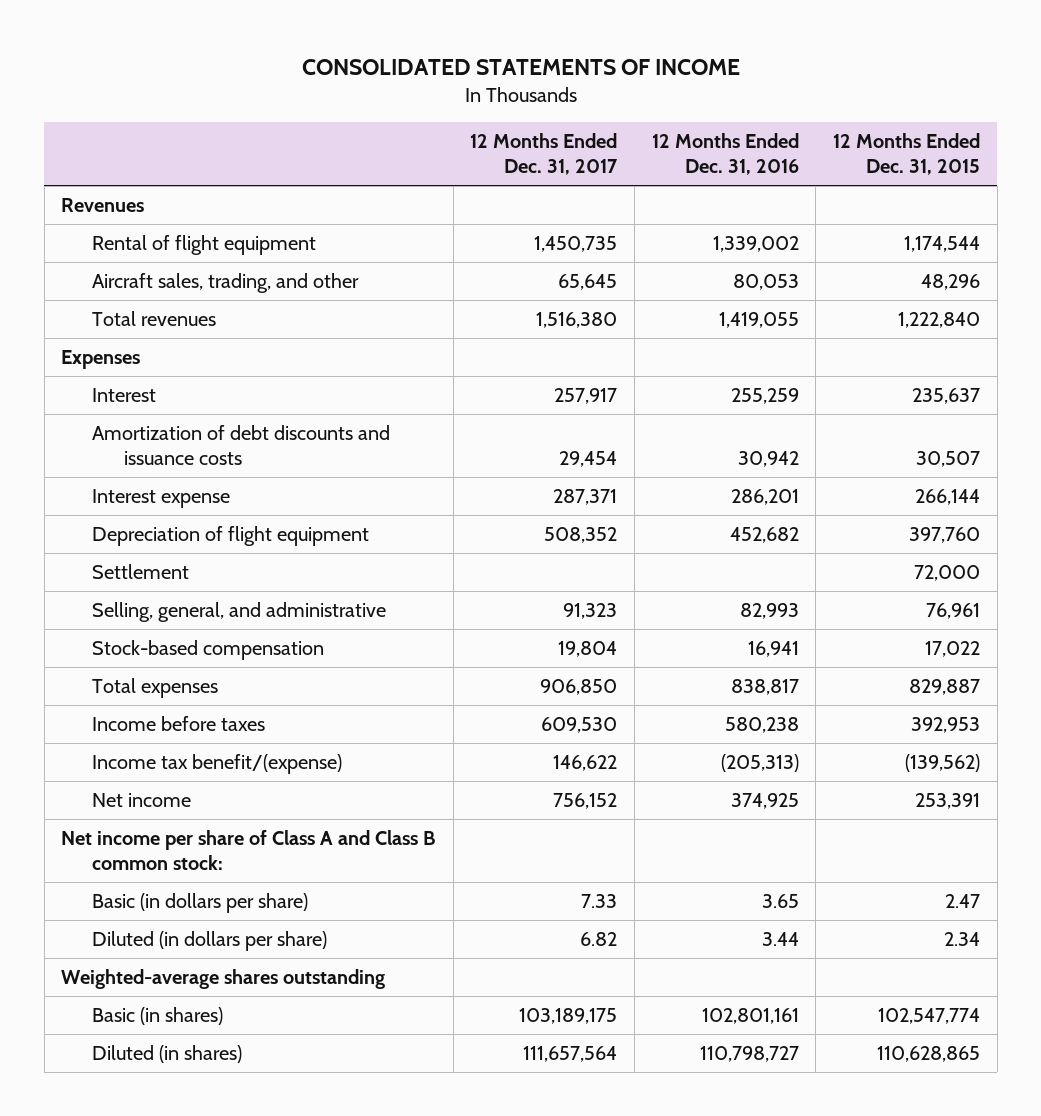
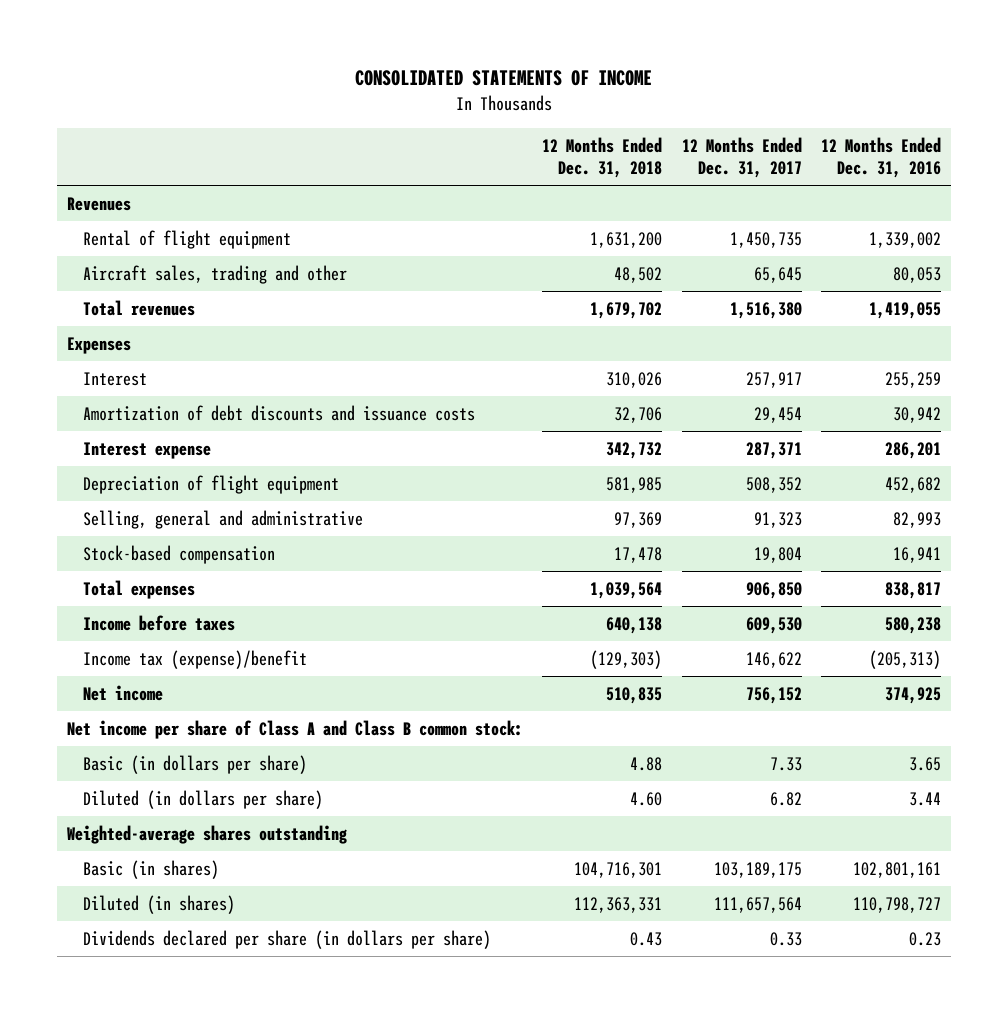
- | 12 Months Ended Dec. 31, 2017 | 12 Months Ended Dec. 31, 2016 | 12 Months Ended Dec. 31, 2015
+ | 12 Months Ended Dec. 31, 2018 | 12 Months Ended Dec. 31, 2017 | 12 Months Ended Dec. 31, 2016
- Aircraft sales, trading, and other | 65,645 | 80,053 | 48,296
+ Aircraft sales, trading and other | 48,502 | 65,645 | 80,053
- Settlement | | | 72,000
- Selling, general, and administrative | 91,323 | 82,993 | 76,961
+ Selling, general and administrative | 97,369 | 91,323 | 82,993
- Income tax benefit/(expense) | 146,622 | (205,313) | (139,562)
+ Income tax (expense)/benefit | (129,303) | 146,622 | (205,313)
+ Dividends declared per share (in dollars per share) | 0.43 | 0.33 | 0.23

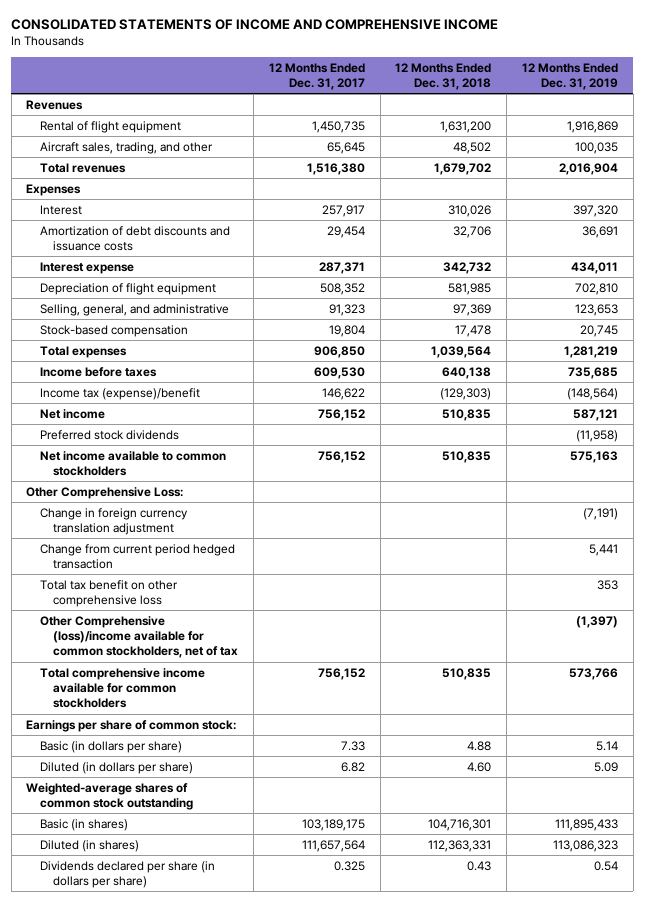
- CONSOLIDATED STATEMENTS OF INCOME
+ CONSOLIDATED STATEMENTS OF INCOME AND COMPREHENSIVE INCOME
- | 12 Months Ended Dec. 31, 2018 | 12 Months Ended Dec. 31, 2017 | 12 Months Ended Dec. 31, 2016
+ | 12 Months Ended Dec. 31, 2017 | 12 Months Ended Dec. 31, 2018 | 12 Months Ended Dec. 31, 2019
- Aircraft sales, trading and other | 48,502 | 65,645 | 80,053
+ Aircraft sales, trading, and other | 65,645 | 48,502 | 100,035
- Selling, general and administrative | 97,369 | 91,323 | 82,993
+ Selling, general, and administrative | 91,323 | 97,369 | 123,653
- Net income per share of Class A and Class B common stock:
+ Preferred stock dividends | | | (11,958)
+ Net income available to common stockholders | 756,152 | 510,835 | 575,163
+ Other Comprehensive Loss:
+ Change in foreign currency translation adjustment | | | (7,191)
+ Change from current period hedged transaction | | | 5,441
+ Total tax benefit on other comprehensive loss | | | 353
+ Other Comprehensive (loss)/income available for common stockholders, net of tax | | | (1,397)
+ Total comprehensive income available for common stockholders | 756,152 | 510,835 | 573,766
+ Earnings per share of common stock:
- Weighted-average shares outstanding
+ Weighted-average shares of common stock outstanding
- Dividends declared per share (in dollars per share) | 0.43 | 0.33 | 0.23
+ Dividends declared per share (in dollars per share) | 0.325 | 0.43 | 0.54

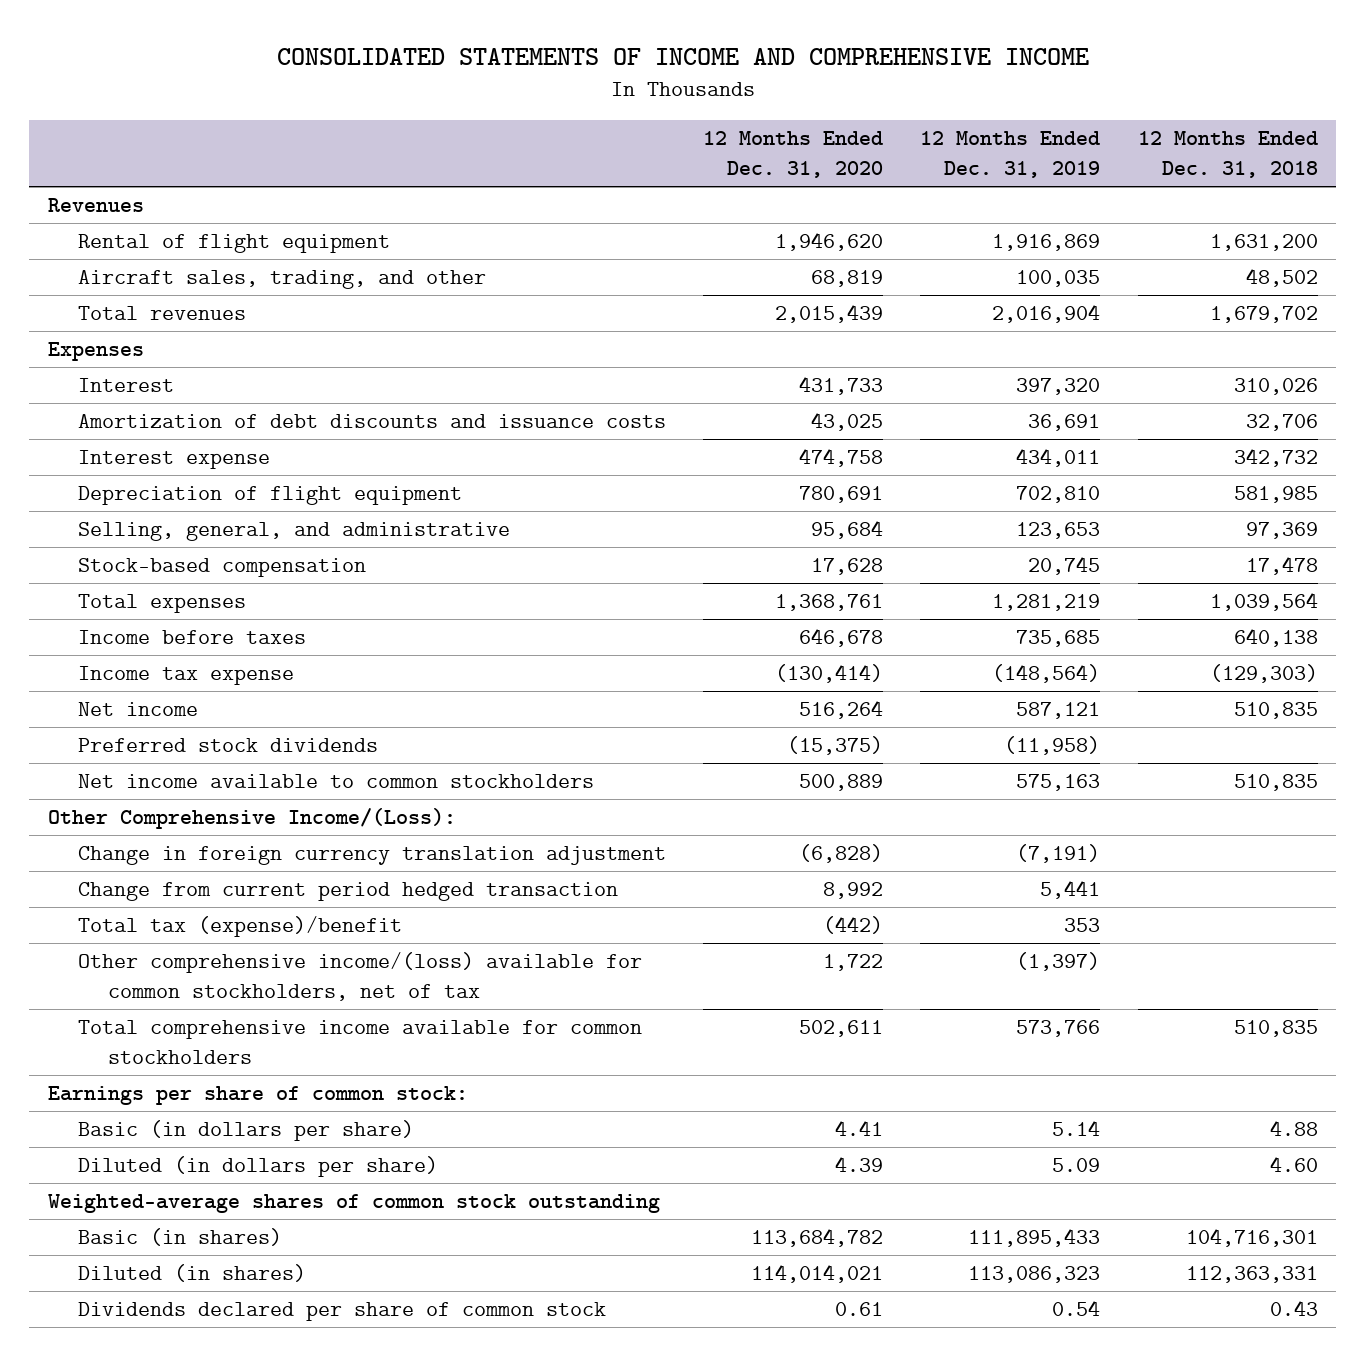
- | 12 Months Ended Dec. 31, 2017 | 12 Months Ended Dec. 31, 2018 | 12 Months Ended Dec. 31, 2019
+ | 12 Months Ended Dec. 31, 2020 | 12 Months Ended Dec. 31, 2019 | 12 Months Ended Dec. 31, 2018
- Income tax (expense)/benefit | 146,622 | (129,303) | (148,564)
+ Income tax expense | (130,414) | (148,564) | (129,303)
- Other Comprehensive Loss:
+ Other Comprehensive Income/(Loss):
- Total tax benefit on other comprehensive loss | | | 353
- Other Comprehensive (loss)/income available for common stockholders, net of tax | | | (1,397)
+ Total tax (expense)/benefit | (442) | 353 |
+ Other comprehensive income/(loss) available for common stockholders, net of tax | 1,722 | (1,397) |
- Dividends declared per share (in dollars per share) | 0.325 | 0.43 | 0.54
+ Dividends declared per share of common stock | 0.61 | 0.54 | 0.43

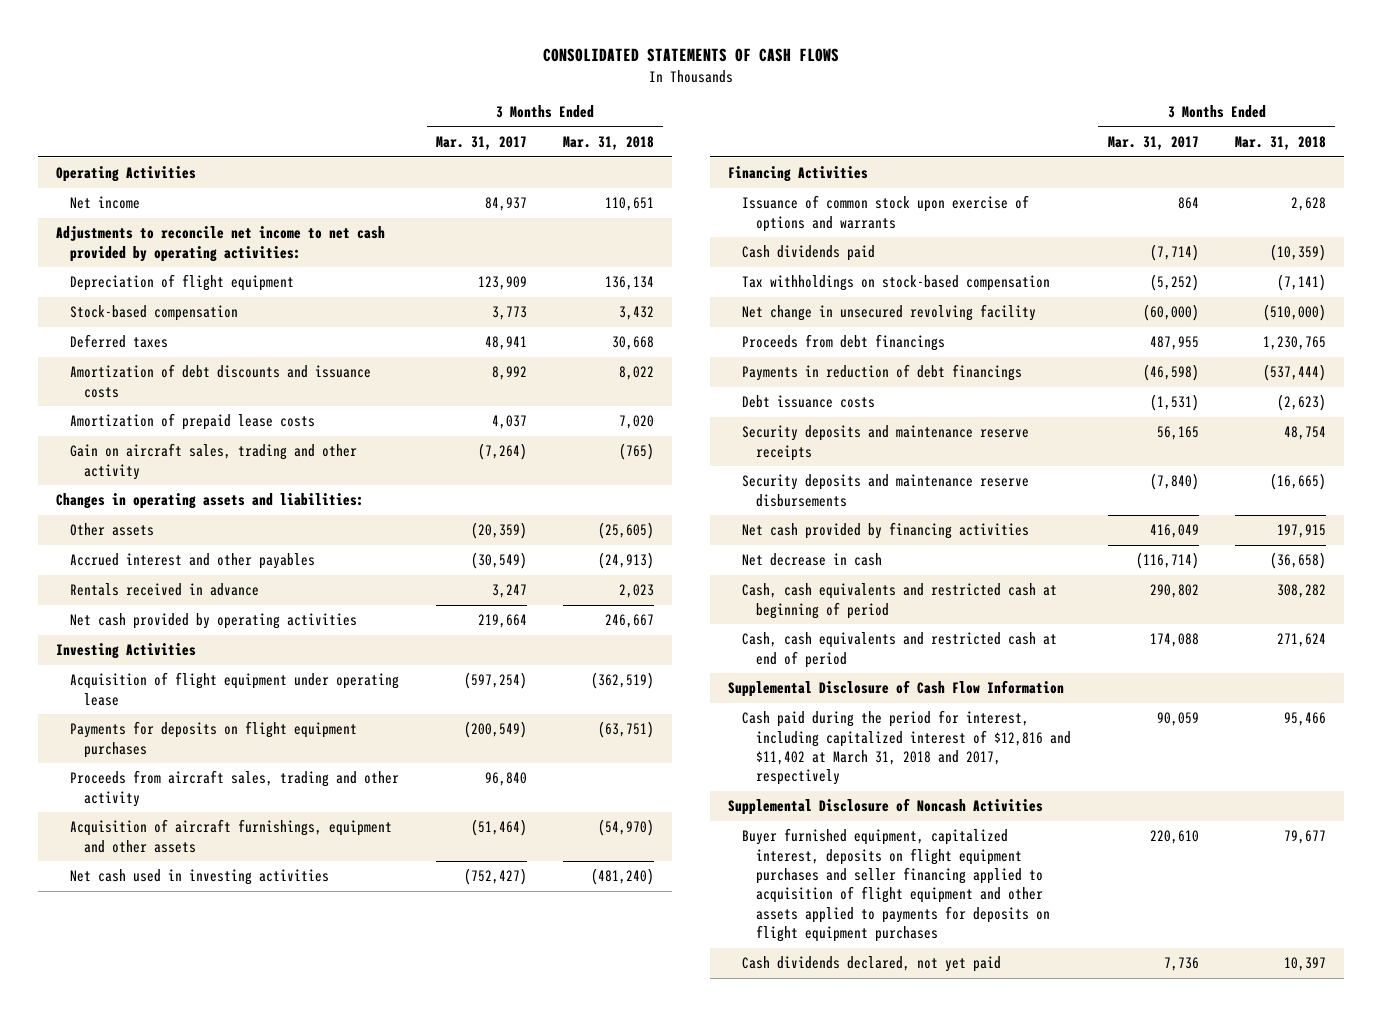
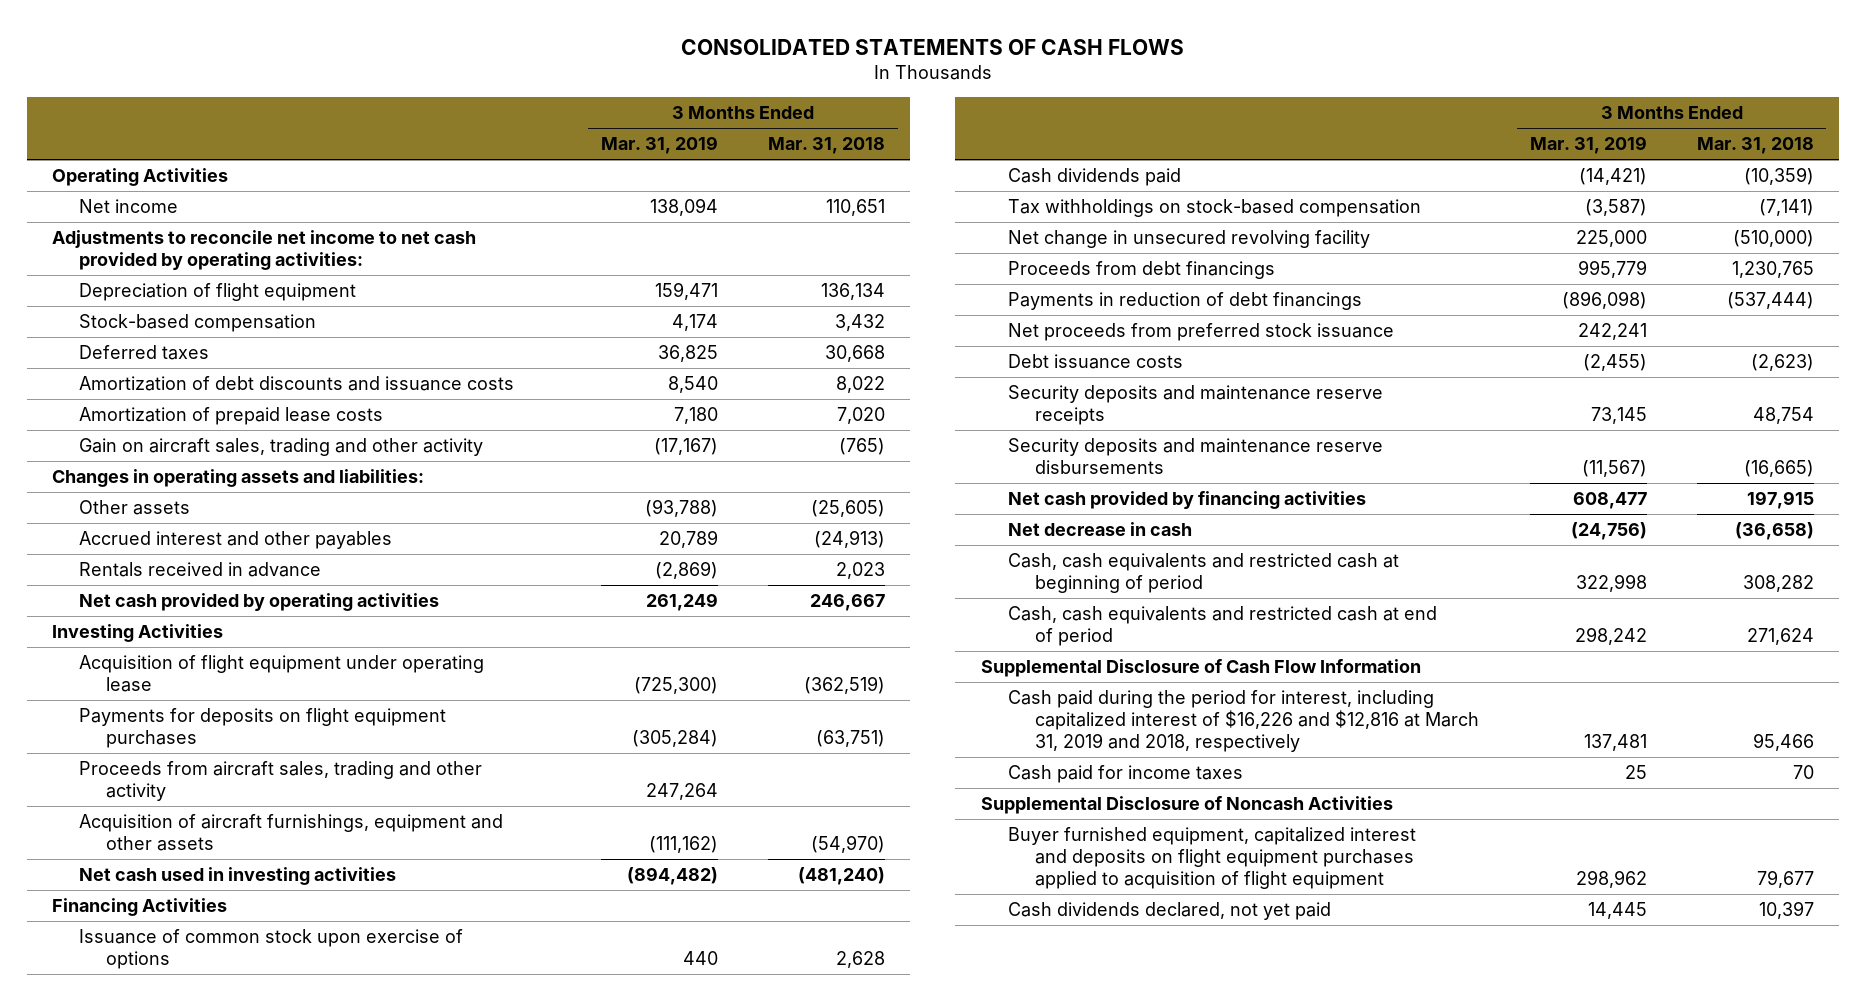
- | 3 Months Ended Mar. 31, 2017 | 3 Months Ended Mar. 31, 2018
+ | 3 Months Ended Mar. 31, 2019 | 3 Months Ended Mar. 31, 2018
- Issuance of common stock upon exercise of options and warrants | 864 | 2,628
+ Issuance of common stock upon exercise of options | 440 | 2,628
+ Net proceeds from preferred stock issuance | 242,241 |
- Cash paid during the period for interest, including capitalized interest of $12,816 and $11,402 at March 31, 2018 and 2017, respectively | 90,059 | 95,466
+ Cash paid during the period for interest, including capitalized interest of $16,226 and $12,816 at March 31, 2019 and 2018, respectively | 137,481 | 95,466
+ Cash paid for income taxes | 25 | 70
- Buyer furnished equipment, capitalized interest, deposits on flight equipment purchases and seller financing applied to acquisition of flight equipment and other assets applied to payments for deposits on flight equipment purchases | 220,610 | 79,677
+ Buyer furnished equipment, capitalized interest and deposits on flight equipment purchases applied to acquisition of flight equipment | 298,962 | 79,677

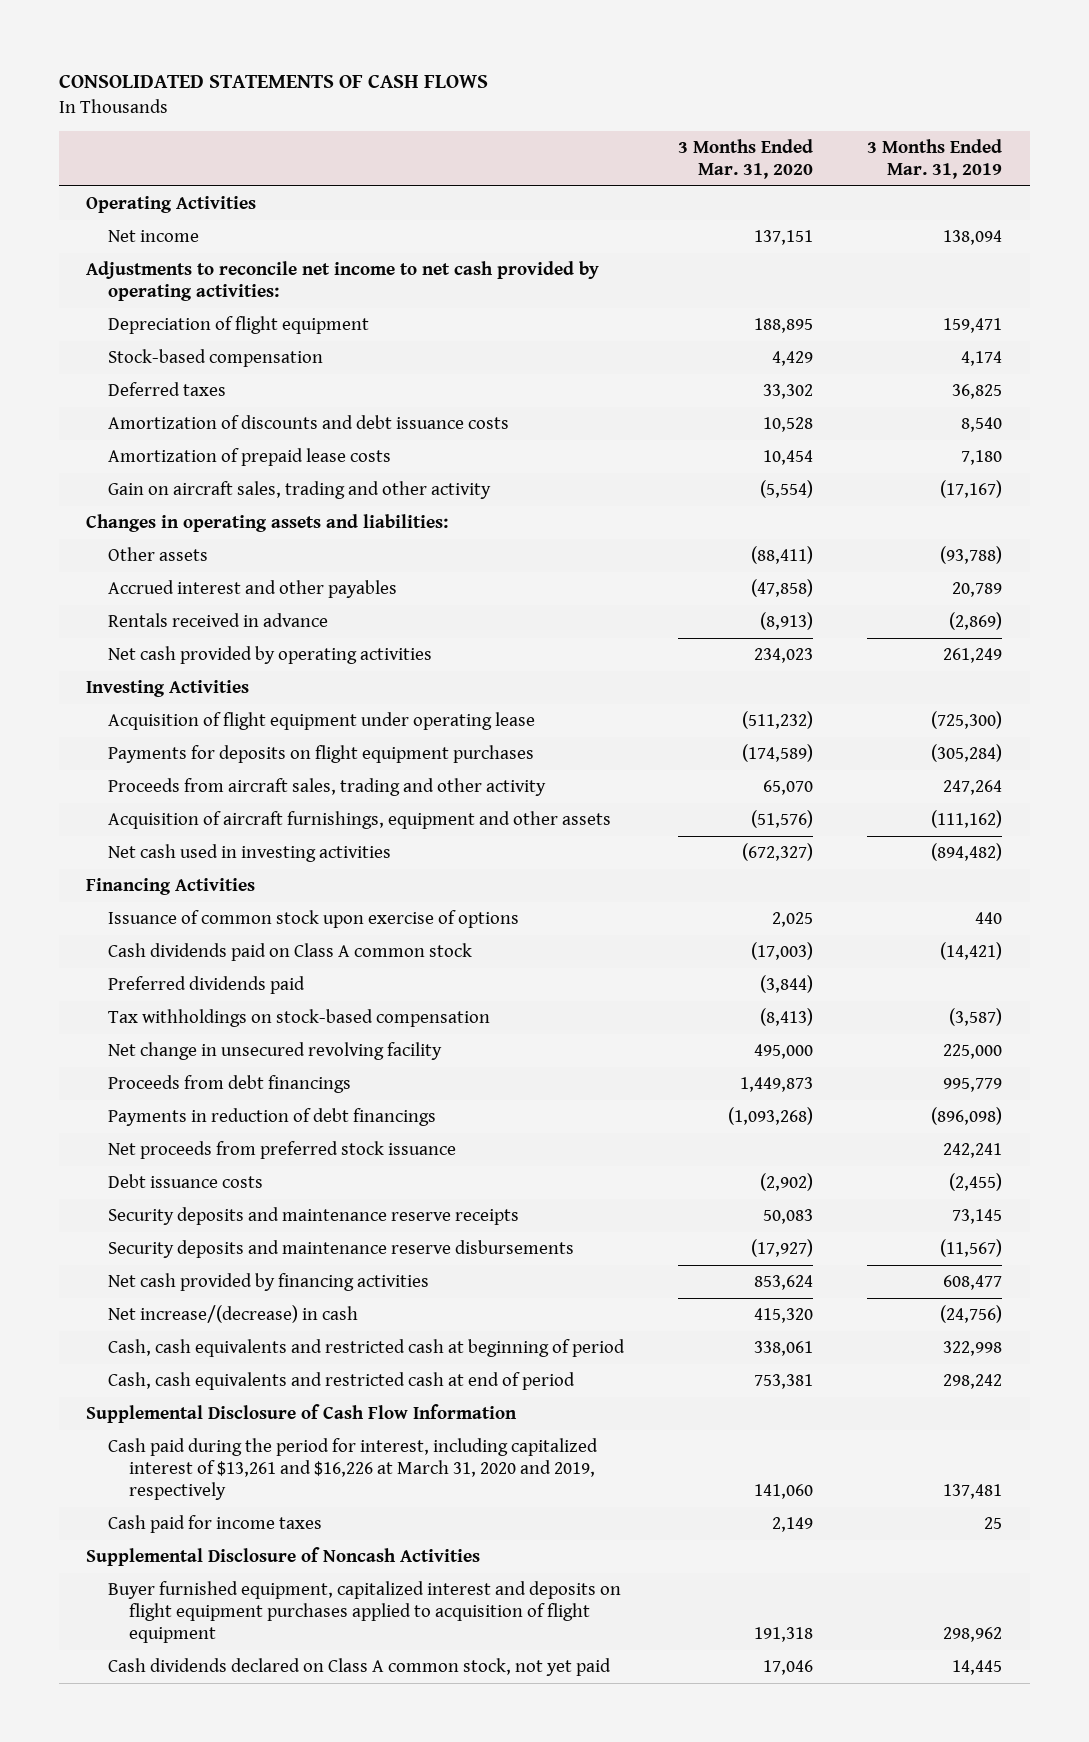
- | 3 Months Ended Mar. 31, 2019 | 3 Months Ended Mar. 31, 2018
+ | 3 Months Ended Mar. 31, 2020 | 3 Months Ended Mar. 31, 2019
- Amortization of debt discounts and issuance costs | 8,540 | 8,022
+ Amortization of discounts and debt issuance costs | 10,528 | 8,540
- Cash dividends paid | (14,421) | (10,359)
+ Cash dividends paid on Class A common stock | (17,003) | (14,421)
+ Preferred dividends paid | (3,844) |
- Net decrease in cash | (24,756) | (36,658)
+ Net increase/(decrease) in cash | 415,320 | (24,756)
- Cash paid during the period for interest, including capitalized interest of $16,226 and $12,816 at March 31, 2019 and 2018, respectively | 137,481 | 95,466
+ Cash paid during the period for interest, including capitalized interest of $13,261 and $16,226 at March 31, 2020 and 2019, respectively | 141,060 | 137,481
- Cash dividends declared, not yet paid | 14,445 | 10,397
+ Cash dividends declared on Class A common stock, not yet paid | 17,046 | 14,445

